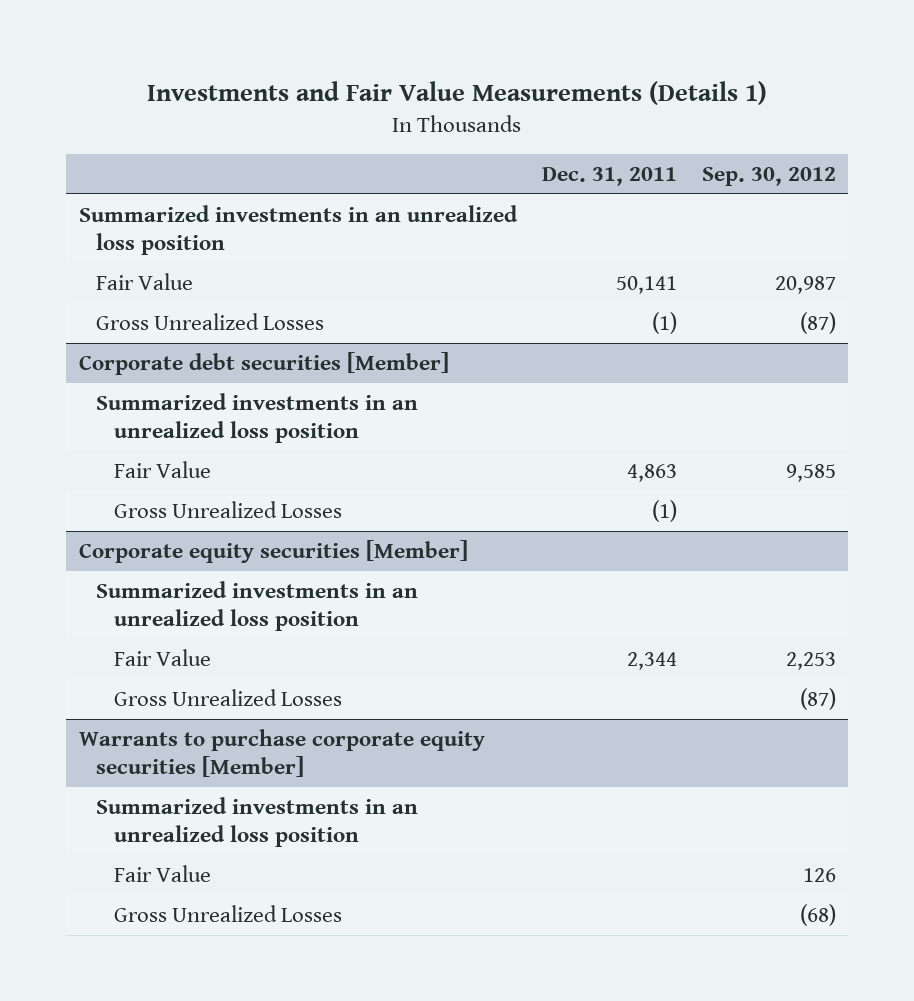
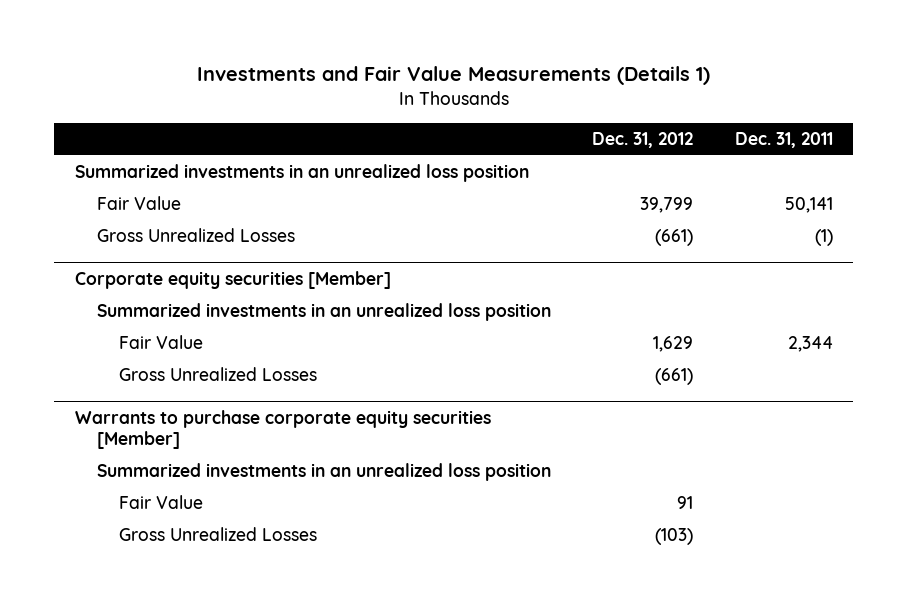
- | Dec. 31, 2011 | Sep. 30, 2012
+ | Dec. 31, 2012 | Dec. 31, 2011
- Corporate debt securities [Member]
- Summarized investments in an unrealized loss position
- Fair Value | 4,863 | 9,585
- Gross Unrealized Losses | (1) |

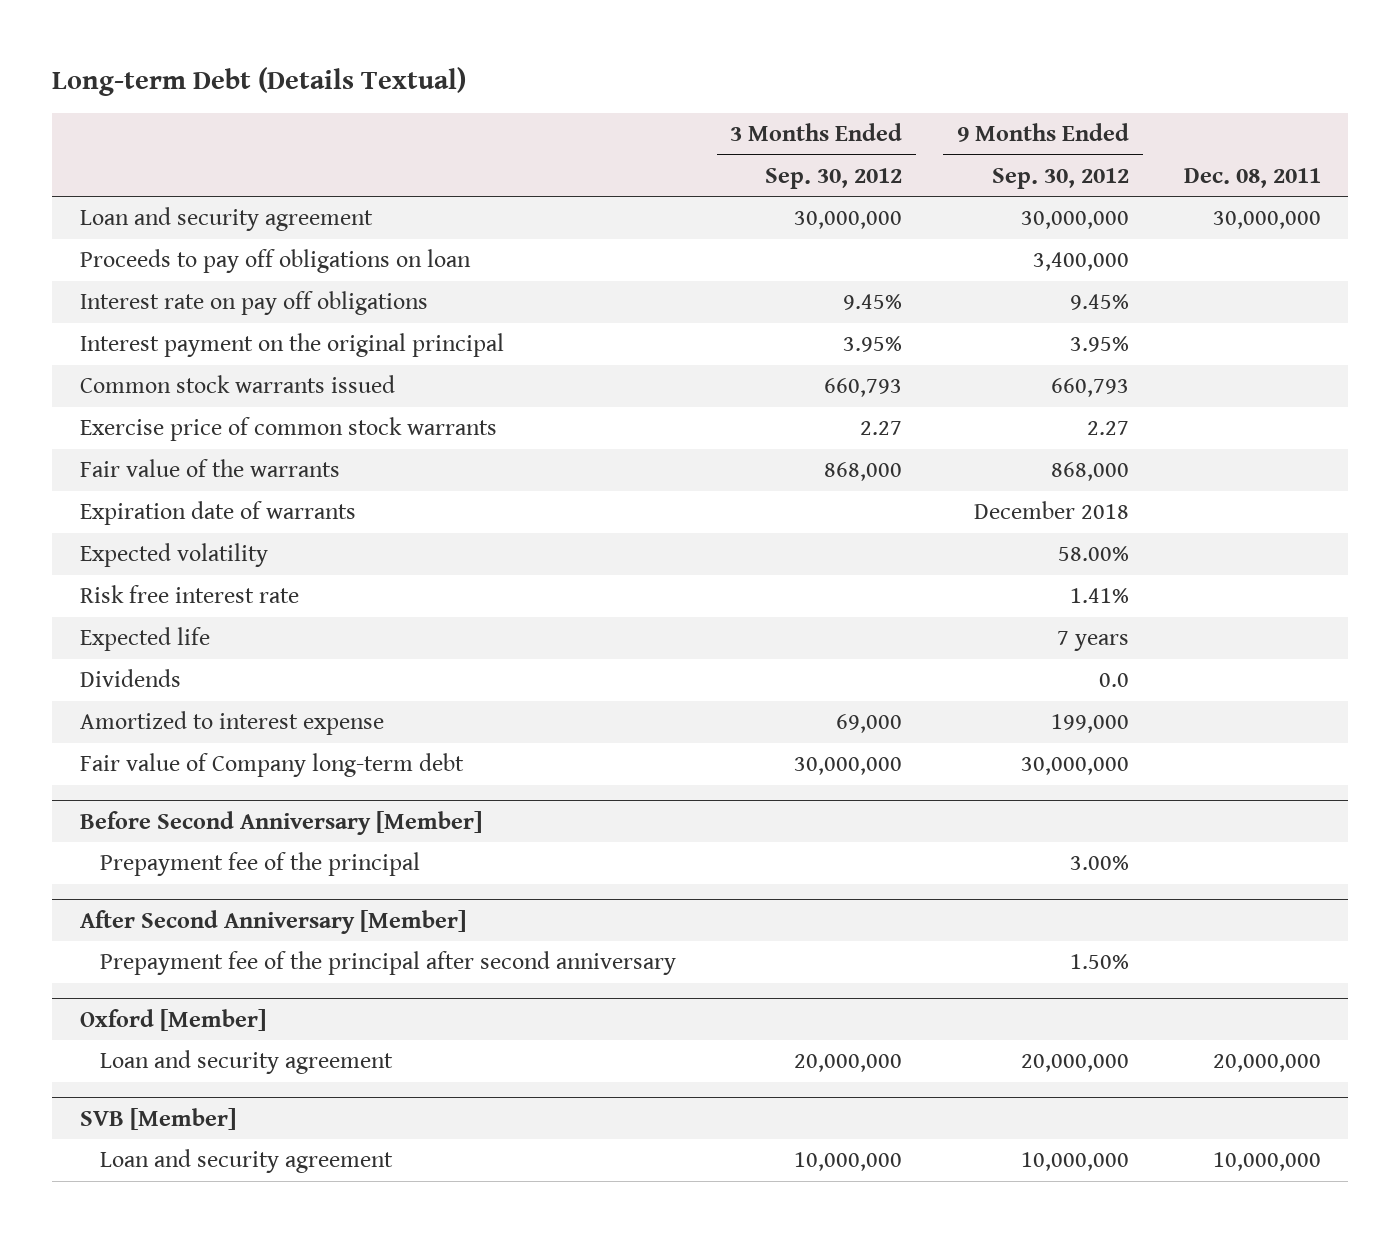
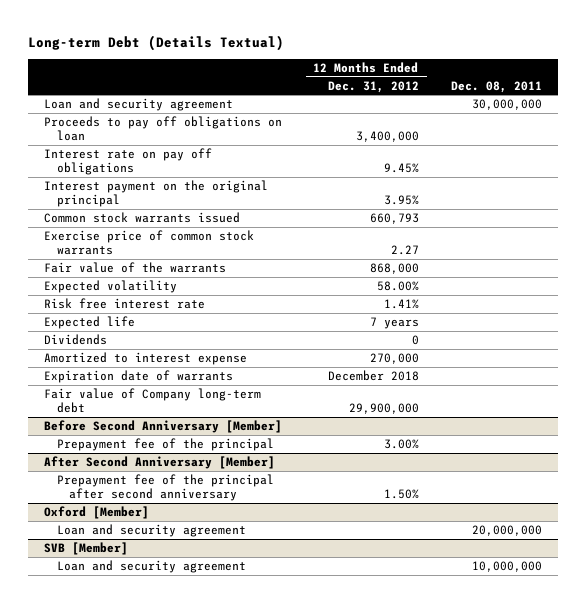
- | 3 Months Ended Sep. 30, 2012 | 9 Months Ended Sep. 30, 2012 | Dec. 08, 2011
+ | 12 Months Ended Dec. 31, 2012 | Dec. 08, 2011
moved down: Expiration date of warrants | December 2018 |

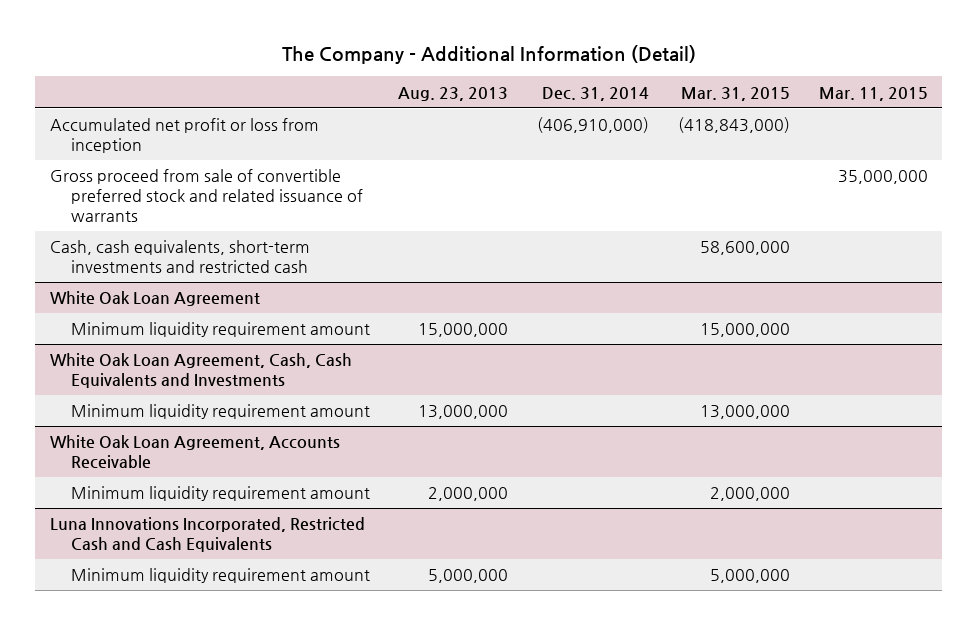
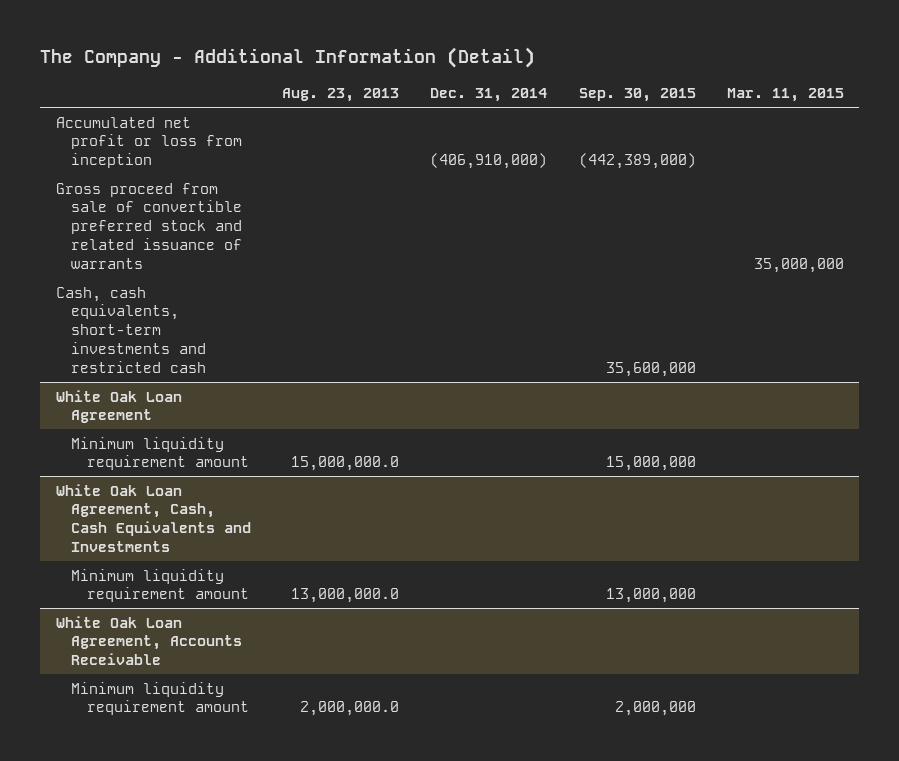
- | Aug. 23, 2013 | Dec. 31, 2014 | Mar. 31, 2015 | Mar. 11, 2015
+ | Aug. 23, 2013 | Dec. 31, 2014 | Sep. 30, 2015 | Mar. 11, 2015
@ White Oak Loan Agreement
- Minimum liquidity requirement amount | 15,000,000 | | 15,000,000 |
+ Minimum liquidity requirement amount | 15,000,000.0 | | 15,000,000 |
@ White Oak Loan Agreement, Cash, Cash Equivalents and Investments
- Minimum liquidity requirement amount | 13,000,000 | | 13,000,000 |
+ Minimum liquidity requirement amount | 13,000,000.0 | | 13,000,000 |
@ White Oak Loan Agreement, Accounts Receivable
- Minimum liquidity requirement amount | 2,000,000 | | 2,000,000 |
- Luna Innovations Incorporated, Restricted Cash and Cash Equivalents
- Minimum liquidity requirement amount | 5,000,000 | | 5,000,000 |
@ White Oak Loan Agreement, Accounts Receivable
+ Minimum liquidity requirement amount | 2,000,000.0 | | 2,000,000 |

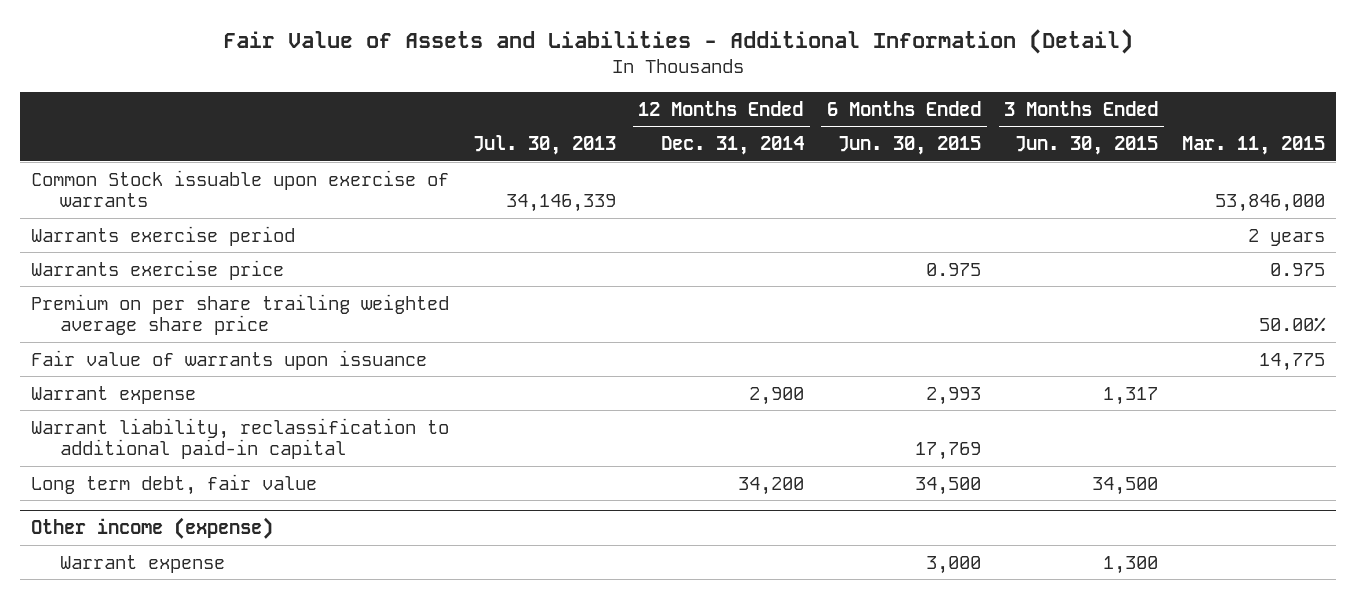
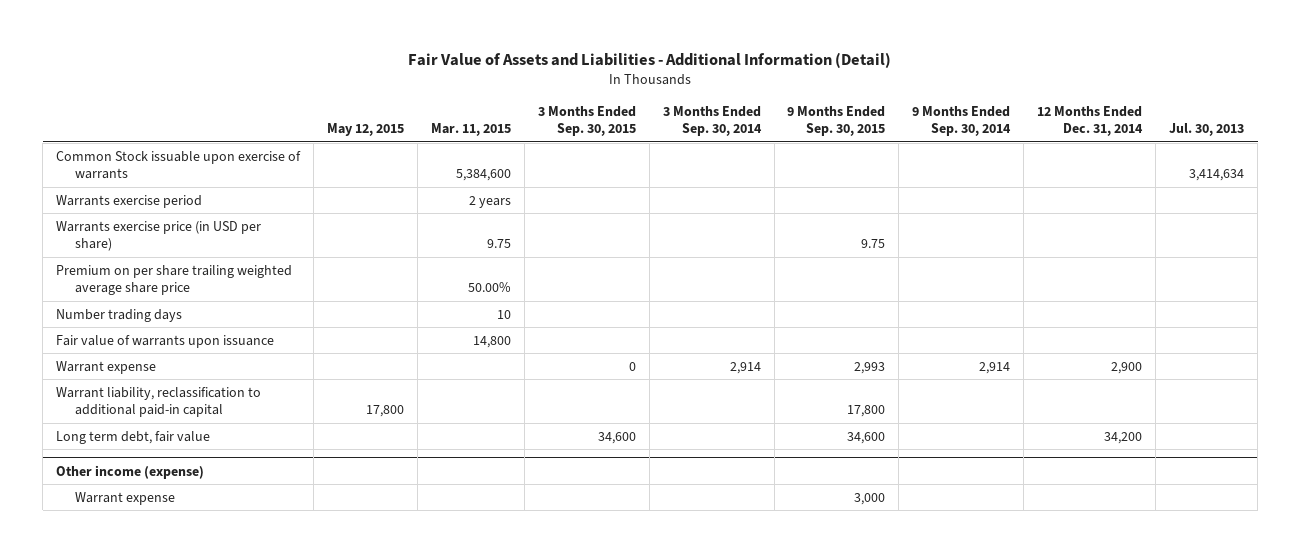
- | Jul. 30, 2013 | 12 Months Ended Dec. 31, 2014 | 6 Months Ended Jun. 30, 2015 | 3 Months Ended Jun. 30, 2015 | Mar. 11, 2015
+ | May 12, 2015 | Mar. 11, 2015 | 3 Months Ended Sep. 30, 2015 | 3 Months Ended Sep. 30, 2014 | 9 Months Ended Sep. 30, 2015 | 9 Months Ended Sep. 30, 2014 | 12 Months Ended Dec. 31, 2014 | Jul. 30, 2013
- Common Stock issuable upon exercise of warrants | 34,146,339 | | | | 53,846,000
+ Common Stock issuable upon exercise of warrants | | 5,384,600 | | | | | | 3,414,634
- Warrants exercise price | | | 0.975 | | 0.975
+ Warrants exercise price (in USD per share) | | 9.75 | | | 9.75 | | |
- Fair value of warrants upon issuance | | | | | 14,775
+ Number trading days | | 10 | | | | | |
+ Fair value of warrants upon issuance | | 14,800 | | | | | |

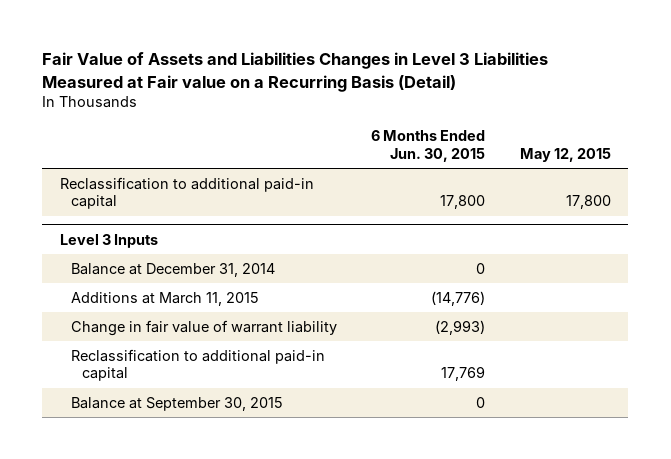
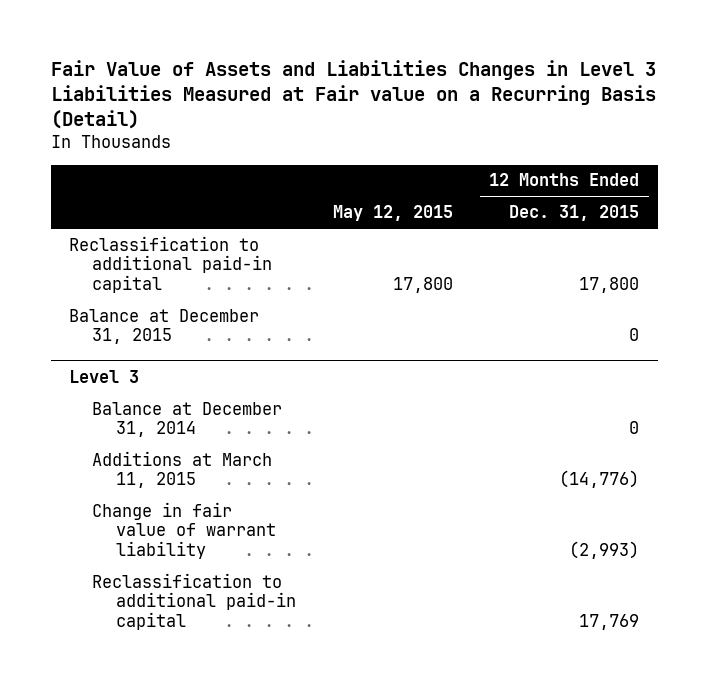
- | 6 Months Ended Jun. 30, 2015 | May 12, 2015
+ | May 12, 2015 | 12 Months Ended Dec. 31, 2015
- Level 3 Inputs
+ Balance at December 31, 2015 | | 0
+ Level 3
- Balance at September 30, 2015 | 0 |

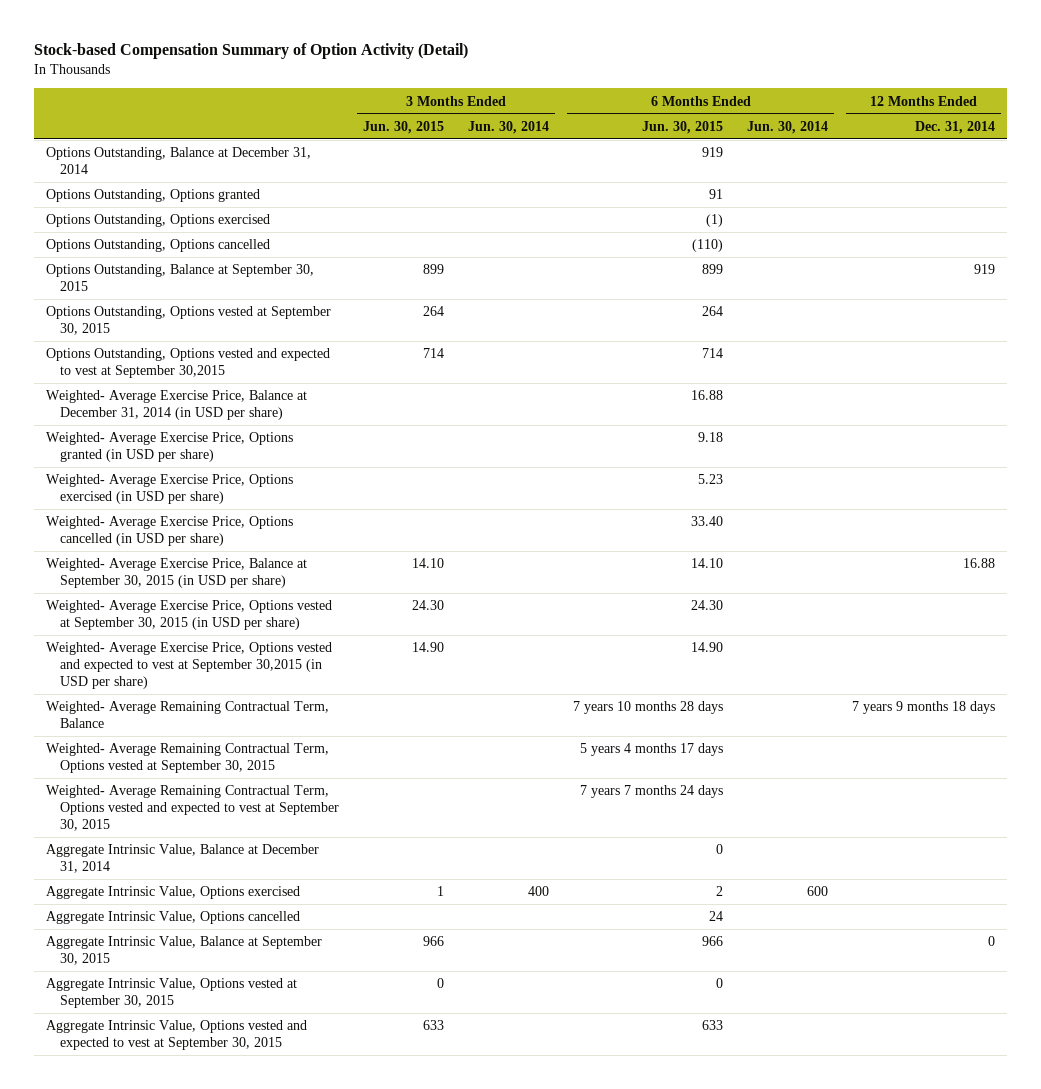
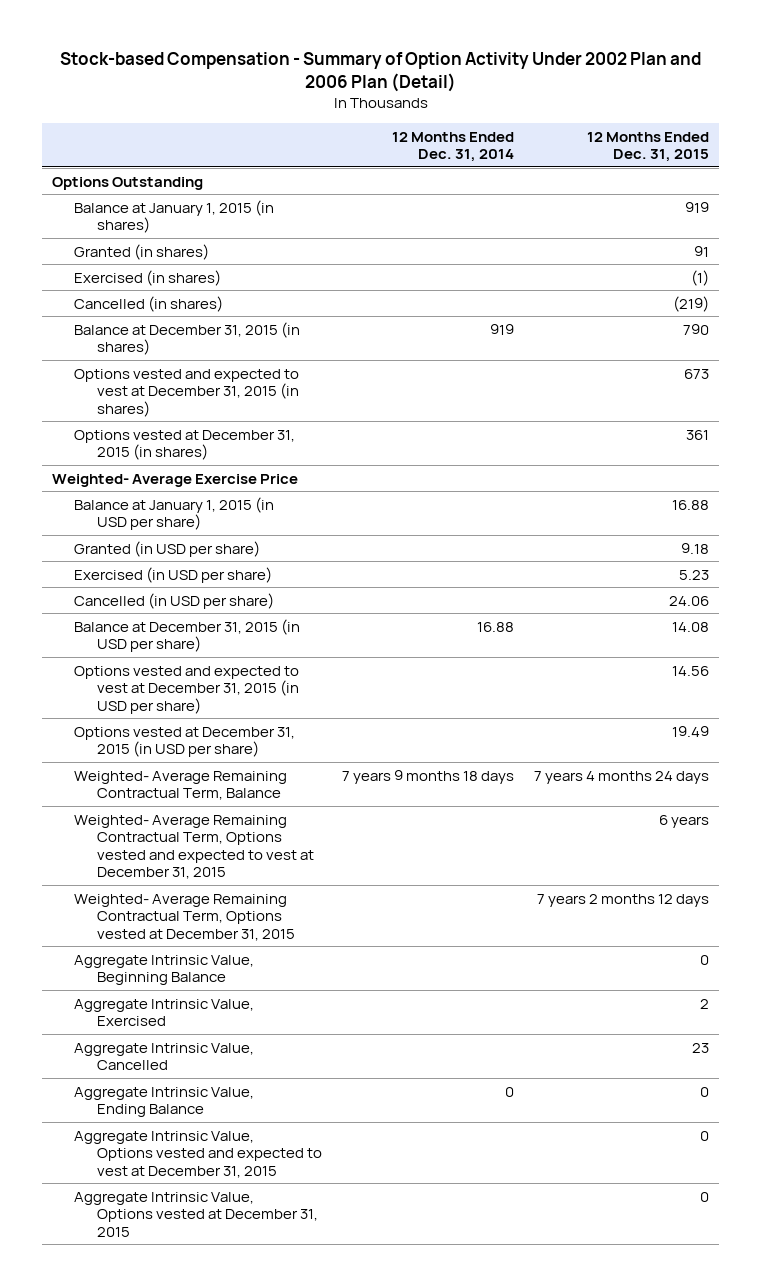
- Stock-based Compensation Summary of Option Activity (Detail)
+ Stock-based Compensation - Summary of Option Activity Under 2002 Plan and 2006 Plan (Detail)
- | 3 Months Ended Jun. 30, 2015 | 3 Months Ended Jun. 30, 2014 | 6 Months Ended Jun. 30, 2015 | 6 Months Ended Jun. 30, 2014 | 12 Months Ended Dec. 31, 2014
+ | 12 Months Ended Dec. 31, 2014 | 12 Months Ended Dec. 31, 2015
- Options Outstanding, Balance at December 31, 2014 | | | 919 | |
- Options Outstanding, Options granted | | | 91 | |
- Options Outstanding, Options exercised | | | (1) | |
- Options Outstanding, Options cancelled | | | (110) | |
- Options Outstanding, Balance at September 30, 2015 | 899 | | 899 | | 919
- Options Outstanding, Options vested at September 30, 2015 | 264 | | 264 | |
- Options Outstanding, Options vested and expected to vest at September 30,2015 | 714 | | 714 | |
- Weighted- Average Exercise Price, Balance at December 31, 2014 (in USD per share) | | | 16.88 | |
- Weighted- Average Exercise Price, Options granted (in USD per share) | | | 9.18 | |
- Weighted- Average Exercise Price, Options exercised (in USD per share) | | | 5.23 | |
- Weighted- Average Exercise Price, Options cancelled (in USD per share) | | | 33.40 | |
- Weighted- Average Exercise Price, Balance at September 30, 2015 (in USD per share) | 14.10 | | 14.10 | | 16.88
- Weighted- Average Exercise Price, Options vested at September 30, 2015 (in USD per share) | 24.30 | | 24.30 | |
- Weighted- Average Exercise Price, Options vested and expected to vest at September 30,2015 (in USD per share) | 14.90 | | 14.90 | |
+ Options Outstanding
+ Balance at January 1, 2015 (in shares) | | 919
+ Granted (in shares) | | 91
+ Exercised (in shares) | | (1)
+ Cancelled (in shares) | | (219)
+ Balance at December 31, 2015 (in shares) | 919 | 790
+ Options vested and expected to vest at December 31, 2015 (in shares) | | 673
+ Options vested at December 31, 2015 (in shares) | | 361
+ Weighted- Average Exercise Price
+ Balance at January 1, 2015 (in USD per share) | | 16.88
+ Granted (in USD per share) | | 9.18
+ Exercised (in USD per share) | | 5.23
+ Cancelled (in USD per share) | | 24.06
+ Balance at December 31, 2015 (in USD per share) | 16.88 | 14.08
+ Options vested and expected to vest at December 31, 2015 (in USD per share) | | 14.56
+ Options vested at December 31, 2015 (in USD per share) | | 19.49
- Weighted- Average Remaining Contractual Term, Options vested at September 30, 2015 | | | 5 years 4 months 17 days | |
- Weighted- Average Remaining Contractual Term, Options vested and expected to vest at September 30, 2015 | | | 7 years 7 months 24 days | |
- Aggregate Intrinsic Value, Balance at December 31, 2014 | | | 0 | |
- Aggregate Intrinsic Value, Options exercised | 1 | 400 | 2 | 600 |
- Aggregate Intrinsic Value, Options cancelled | | | 24 | |
- Aggregate Intrinsic Value, Balance at September 30, 2015 | 966 | | 966 | | 0
- Aggregate Intrinsic Value, Options vested at September 30, 2015 | 0 | | 0 | |
- Aggregate Intrinsic Value, Options vested and expected to vest at September 30, 2015 | 633 | | 633 | |
+ Weighted- Average Remaining Contractual Term, Options vested and expected to vest at December 31, 2015 | | 6 years
+ Weighted- Average Remaining Contractual Term, Options vested at December 31, 2015 | | 7 years 2 months 12 days
+ Aggregate Intrinsic Value, Beginning Balance | | 0
+ Aggregate Intrinsic Value, Exercised | | 2
+ Aggregate Intrinsic Value, Cancelled | | 23
+ Aggregate Intrinsic Value, Ending Balance | 0 | 0
+ Aggregate Intrinsic Value, Options vested and expected to vest at December 31, 2015 | | 0
+ Aggregate Intrinsic Value, Options vested at December 31, 2015 | | 0

